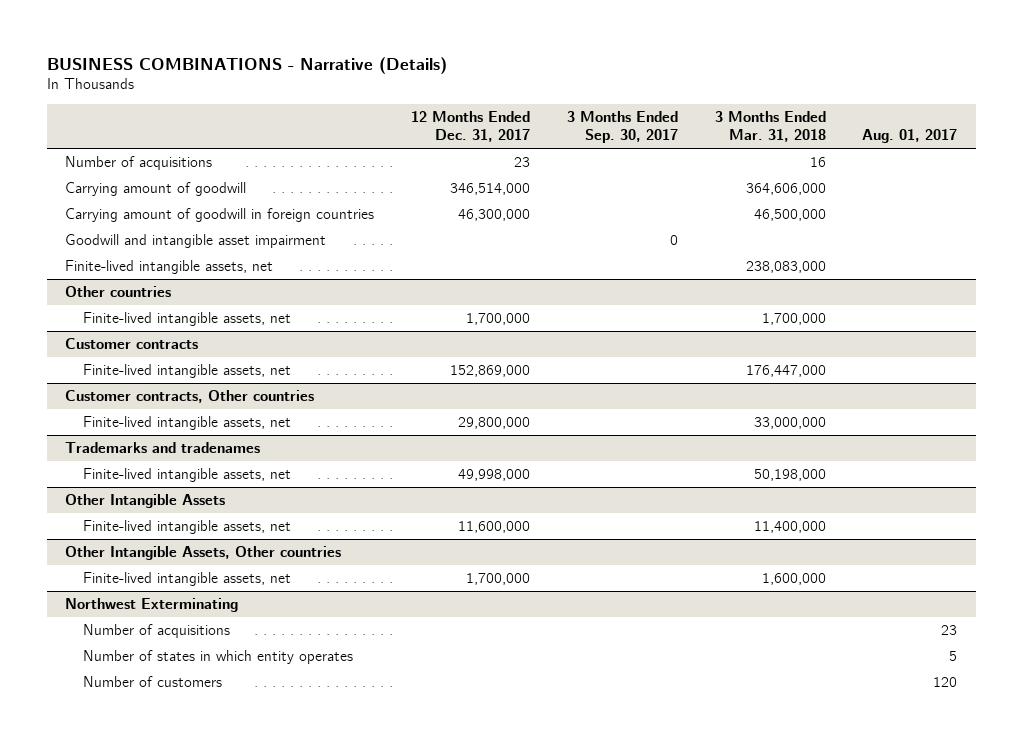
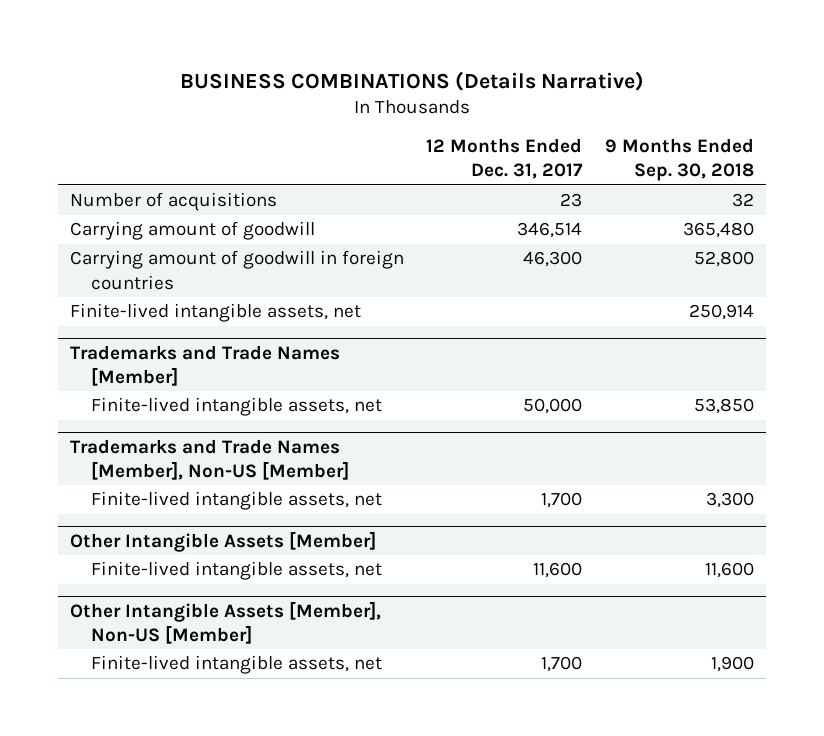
- BUSINESS COMBINATIONS - Narrative (Details)
+ BUSINESS COMBINATIONS (Details Narrative)
- | 12 Months Ended Dec. 31, 2017 | 3 Months Ended Sep. 30, 2017 | 3 Months Ended Mar. 31, 2018 | Aug. 01, 2017
+ | 12 Months Ended Dec. 31, 2017 | 9 Months Ended Sep. 30, 2018
- Carrying amount of goodwill | 346,514,000 | | 364,606,000 |
- Carrying amount of goodwill in foreign countries | 46,300,000 | | 46,500,000 |
- Goodwill and intangible asset impairment | | 0 | |
+ Carrying amount of goodwill | 346,514 | 365,480
+ Carrying amount of goodwill in foreign countries | 46,300 | 52,800
- Other countries
- Finite-lived intangible assets, net | 1,700,000 | | 1,700,000 |
- Customer contracts
- Finite-lived intangible assets, net | 152,869,000 | | 176,447,000 |
- Customer contracts, Other countries
- Finite-lived intangible assets, net | 29,800,000 | | 33,000,000 |
- Trademarks and tradenames
- Finite-lived intangible assets, net | 49,998,000 | | 50,198,000 |
- Other Intangible Assets
- Finite-lived intangible assets, net | 11,600,000 | | 11,400,000 |
- Other Intangible Assets, Other countries
- Finite-lived intangible assets, net | 1,700,000 | | 1,600,000 |
- Northwest Exterminating
- Number of acquisitions | | | | 23
- Number of states in which entity operates | | | | 5
- Number of customers | | | | 120
+ Trademarks and Trade Names [Member]
+ Finite-lived intangible assets, net | 50,000 | 53,850
+ Trademarks and Trade Names [Member], Non-US [Member]
+ Finite-lived intangible assets, net | 1,700 | 3,300
+ Other Intangible Assets [Member]
+ Finite-lived intangible assets, net | 11,600 | 11,600
+ Other Intangible Assets [Member], Non-US [Member]
+ Finite-lived intangible assets, net | 1,700 | 1,900

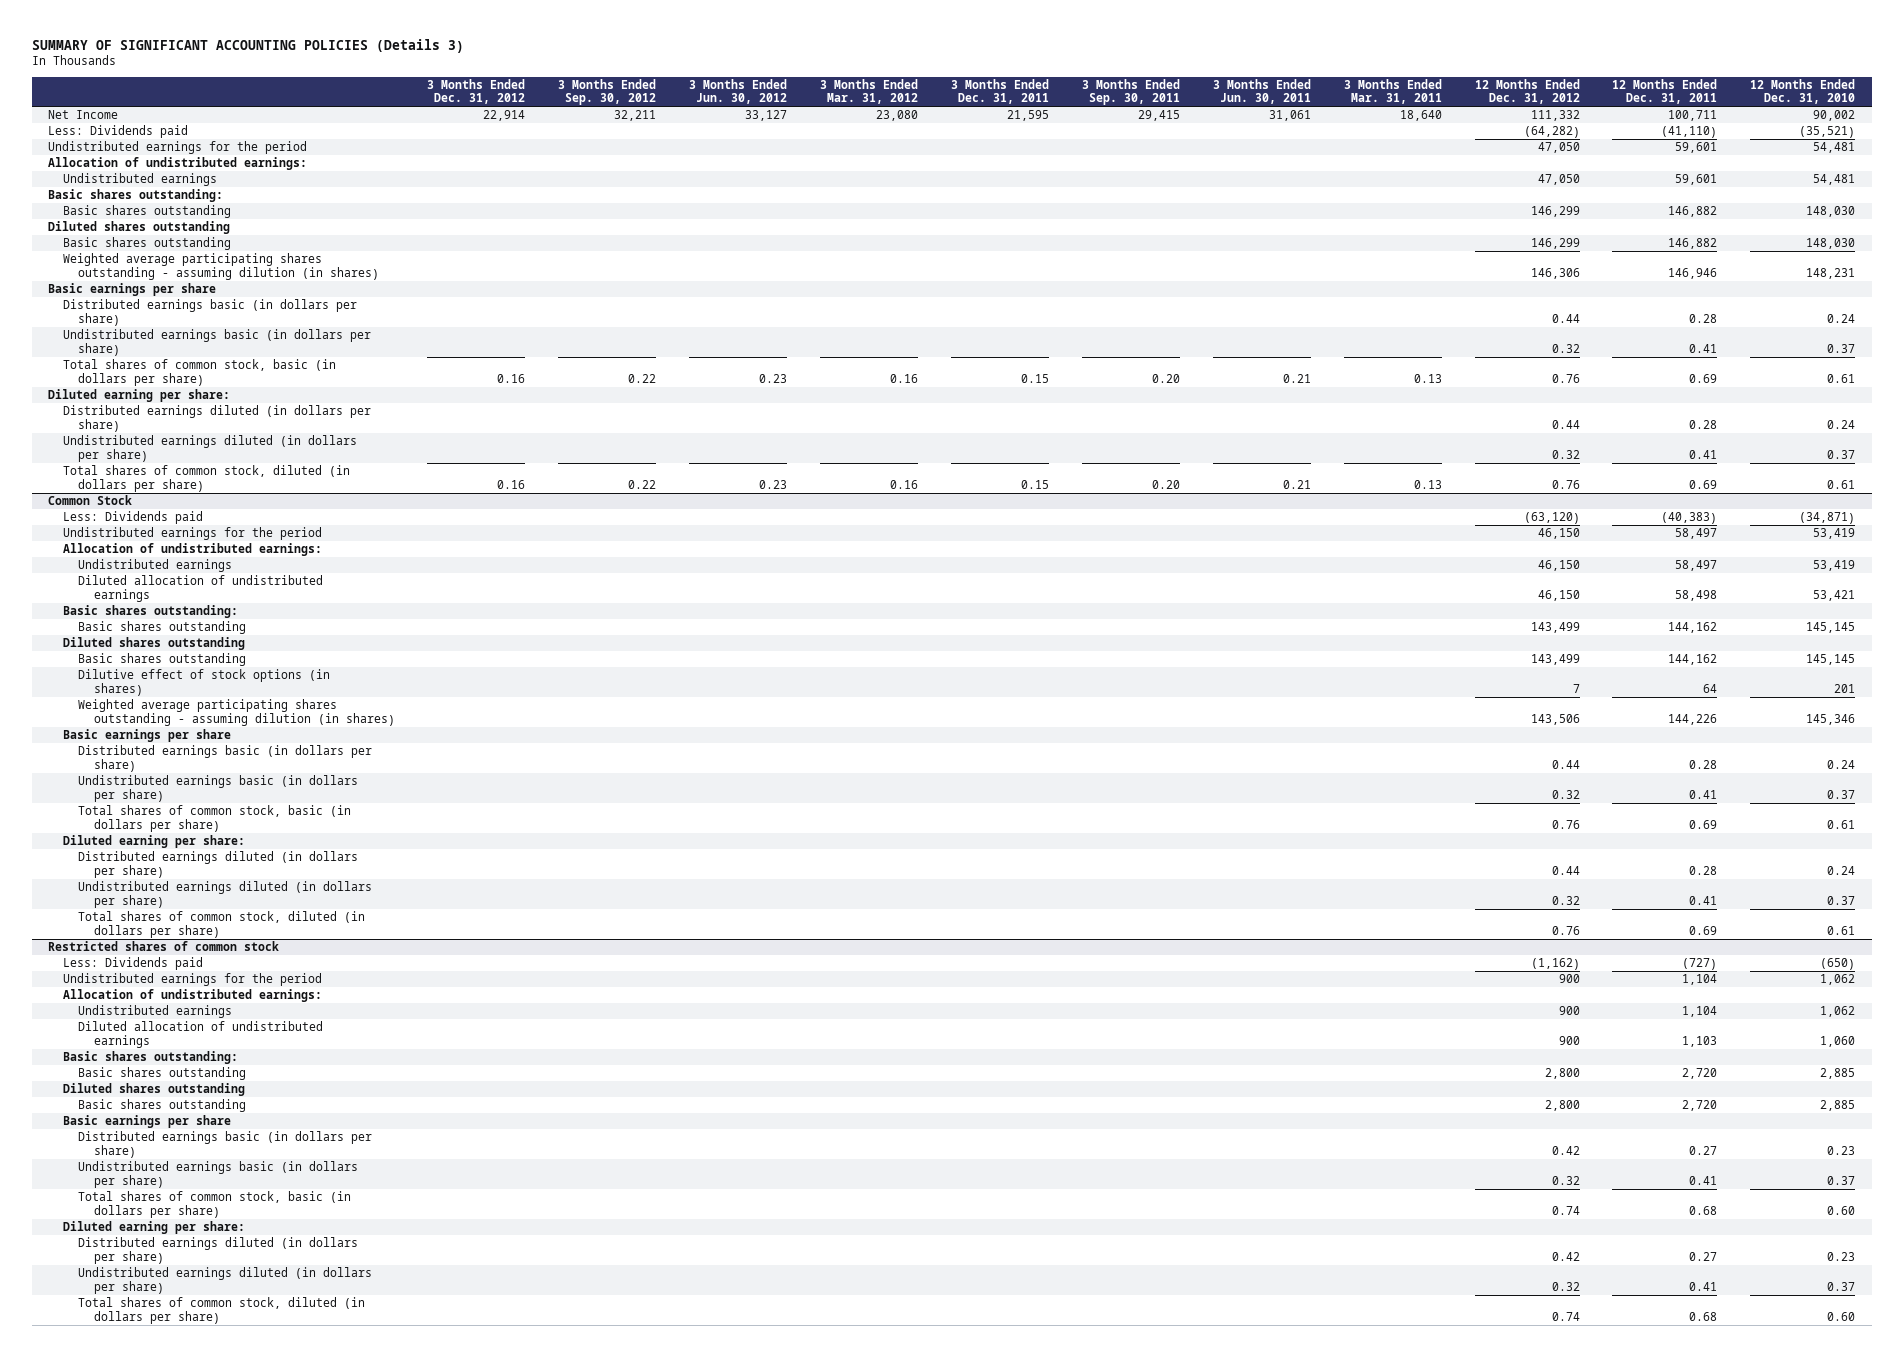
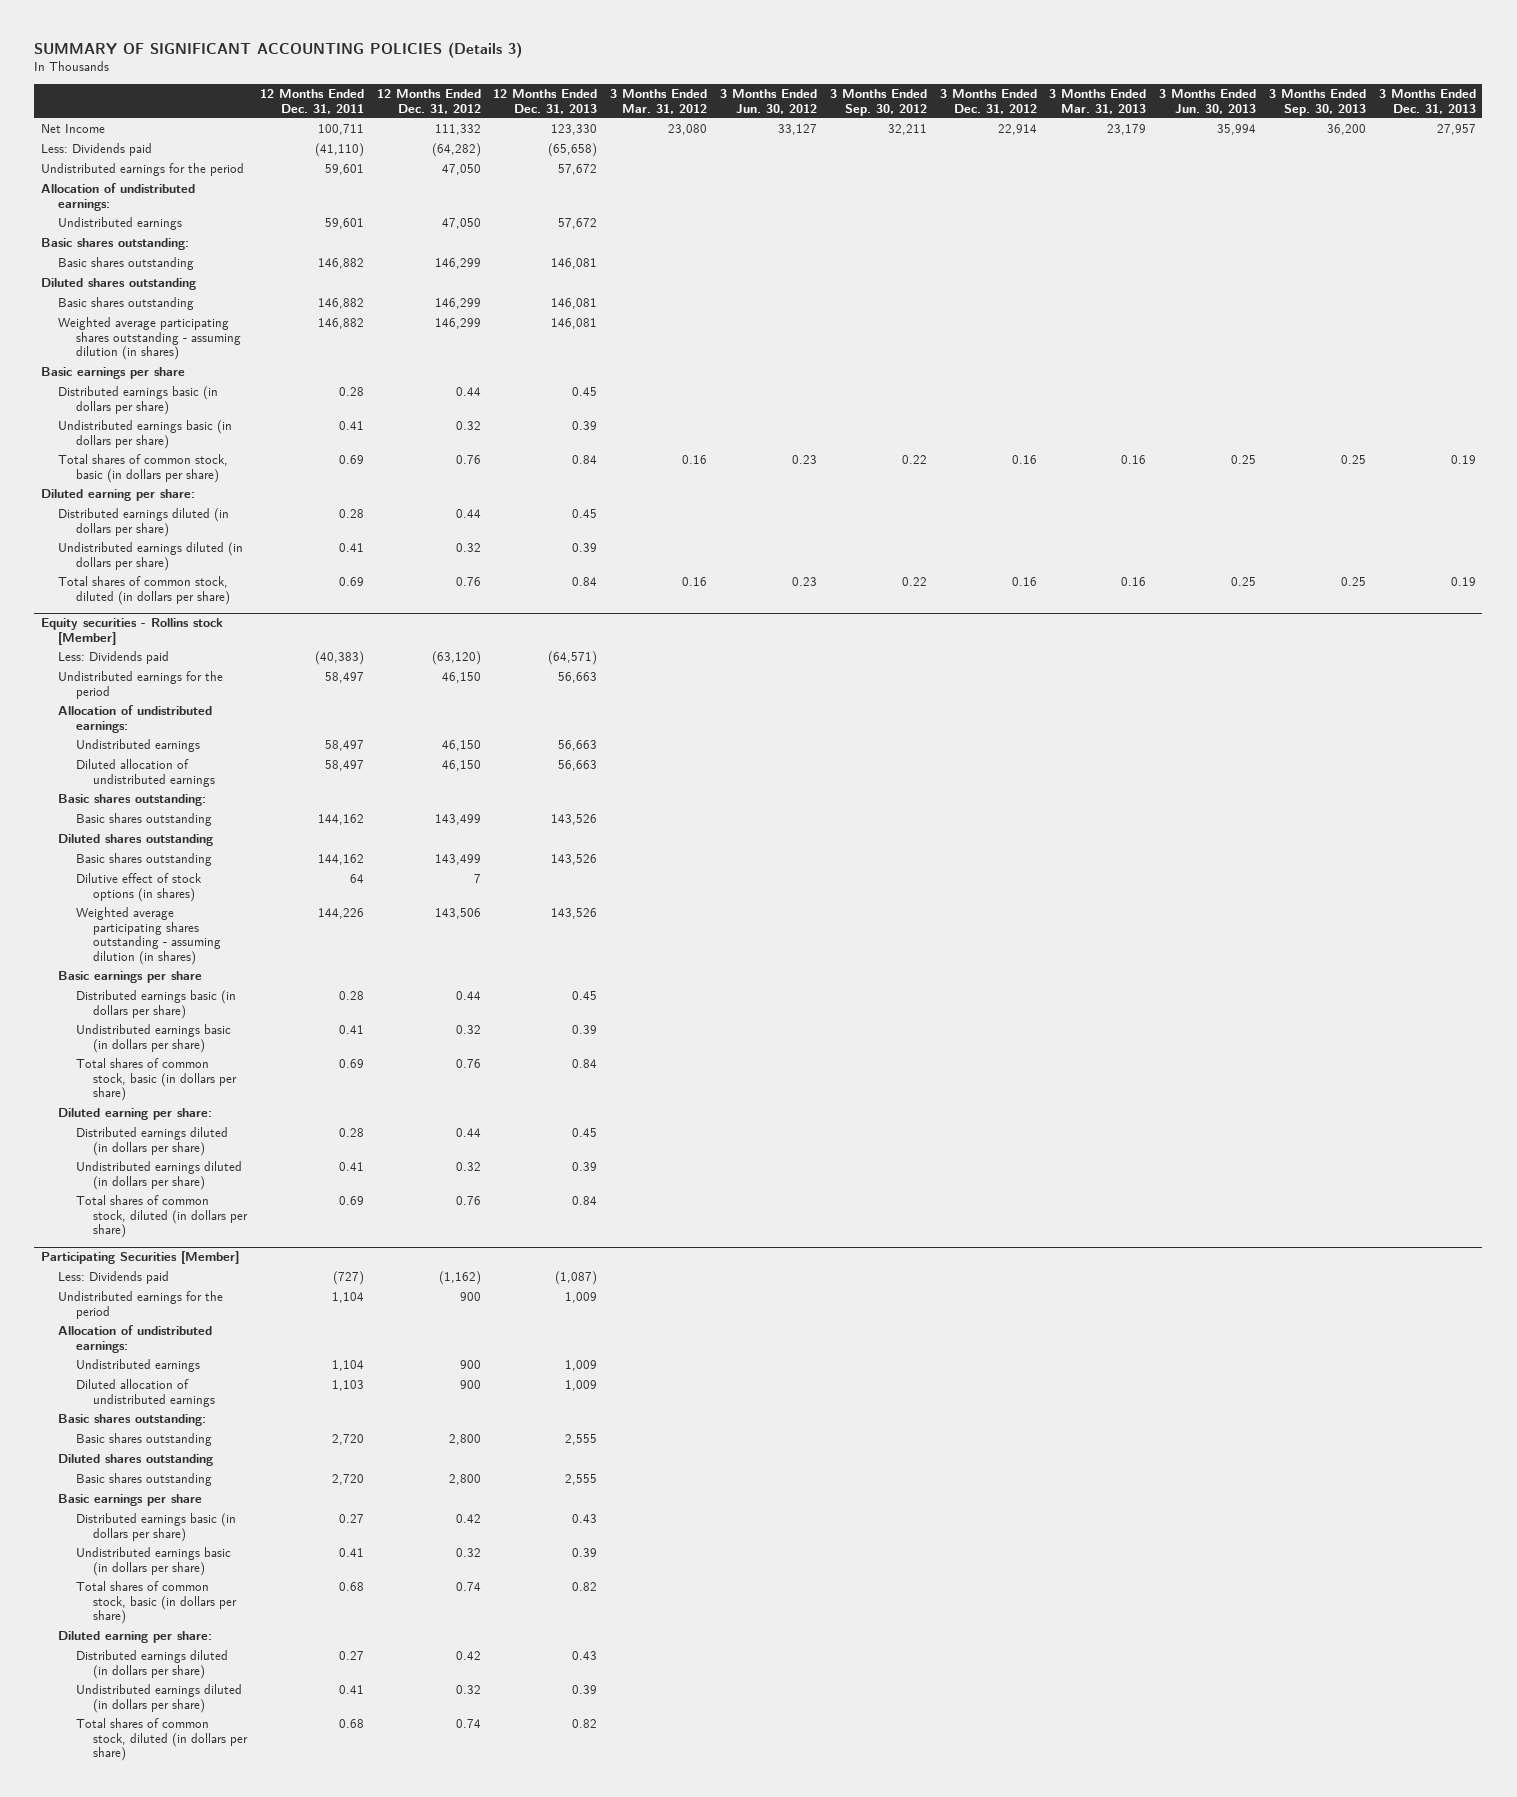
- | 3 Months Ended Dec. 31, 2012 | 3 Months Ended Sep. 30, 2012 | 3 Months Ended Jun. 30, 2012 | 3 Months Ended Mar. 31, 2012 | 3 Months Ended Dec. 31, 2011 | 3 Months Ended Sep. 30, 2011 | 3 Months Ended Jun. 30, 2011 | 3 Months Ended Mar. 31, 2011 | 12 Months Ended Dec. 31, 2012 | 12 Months Ended Dec. 31, 2011 | 12 Months Ended Dec. 31, 2010
+ | 12 Months Ended Dec. 31, 2011 | 12 Months Ended Dec. 31, 2012 | 12 Months Ended Dec. 31, 2013 | 3 Months Ended Mar. 31, 2012 | 3 Months Ended Jun. 30, 2012 | 3 Months Ended Sep. 30, 2012 | 3 Months Ended Dec. 31, 2012 | 3 Months Ended Mar. 31, 2013 | 3 Months Ended Jun. 30, 2013 | 3 Months Ended Sep. 30, 2013 | 3 Months Ended Dec. 31, 2013
- Weighted average participating shares outstanding - assuming dilution (in shares) | | | | | | | | | 146,306 | 146,946 | 148,231
+ Weighted average participating shares outstanding - assuming dilution (in shares) | 146,882 | 146,299 | 146,081 | | | | | | | |
- Common Stock
+ Equity securities - Rollins stock [Member]
- Diluted allocation of undistributed earnings | | | | | | | | | 46,150 | 58,498 | 53,421
+ Diluted allocation of undistributed earnings | 58,497 | 46,150 | 56,663 | | | | | | | |
- Restricted shares of common stock
+ Participating Securities [Member]

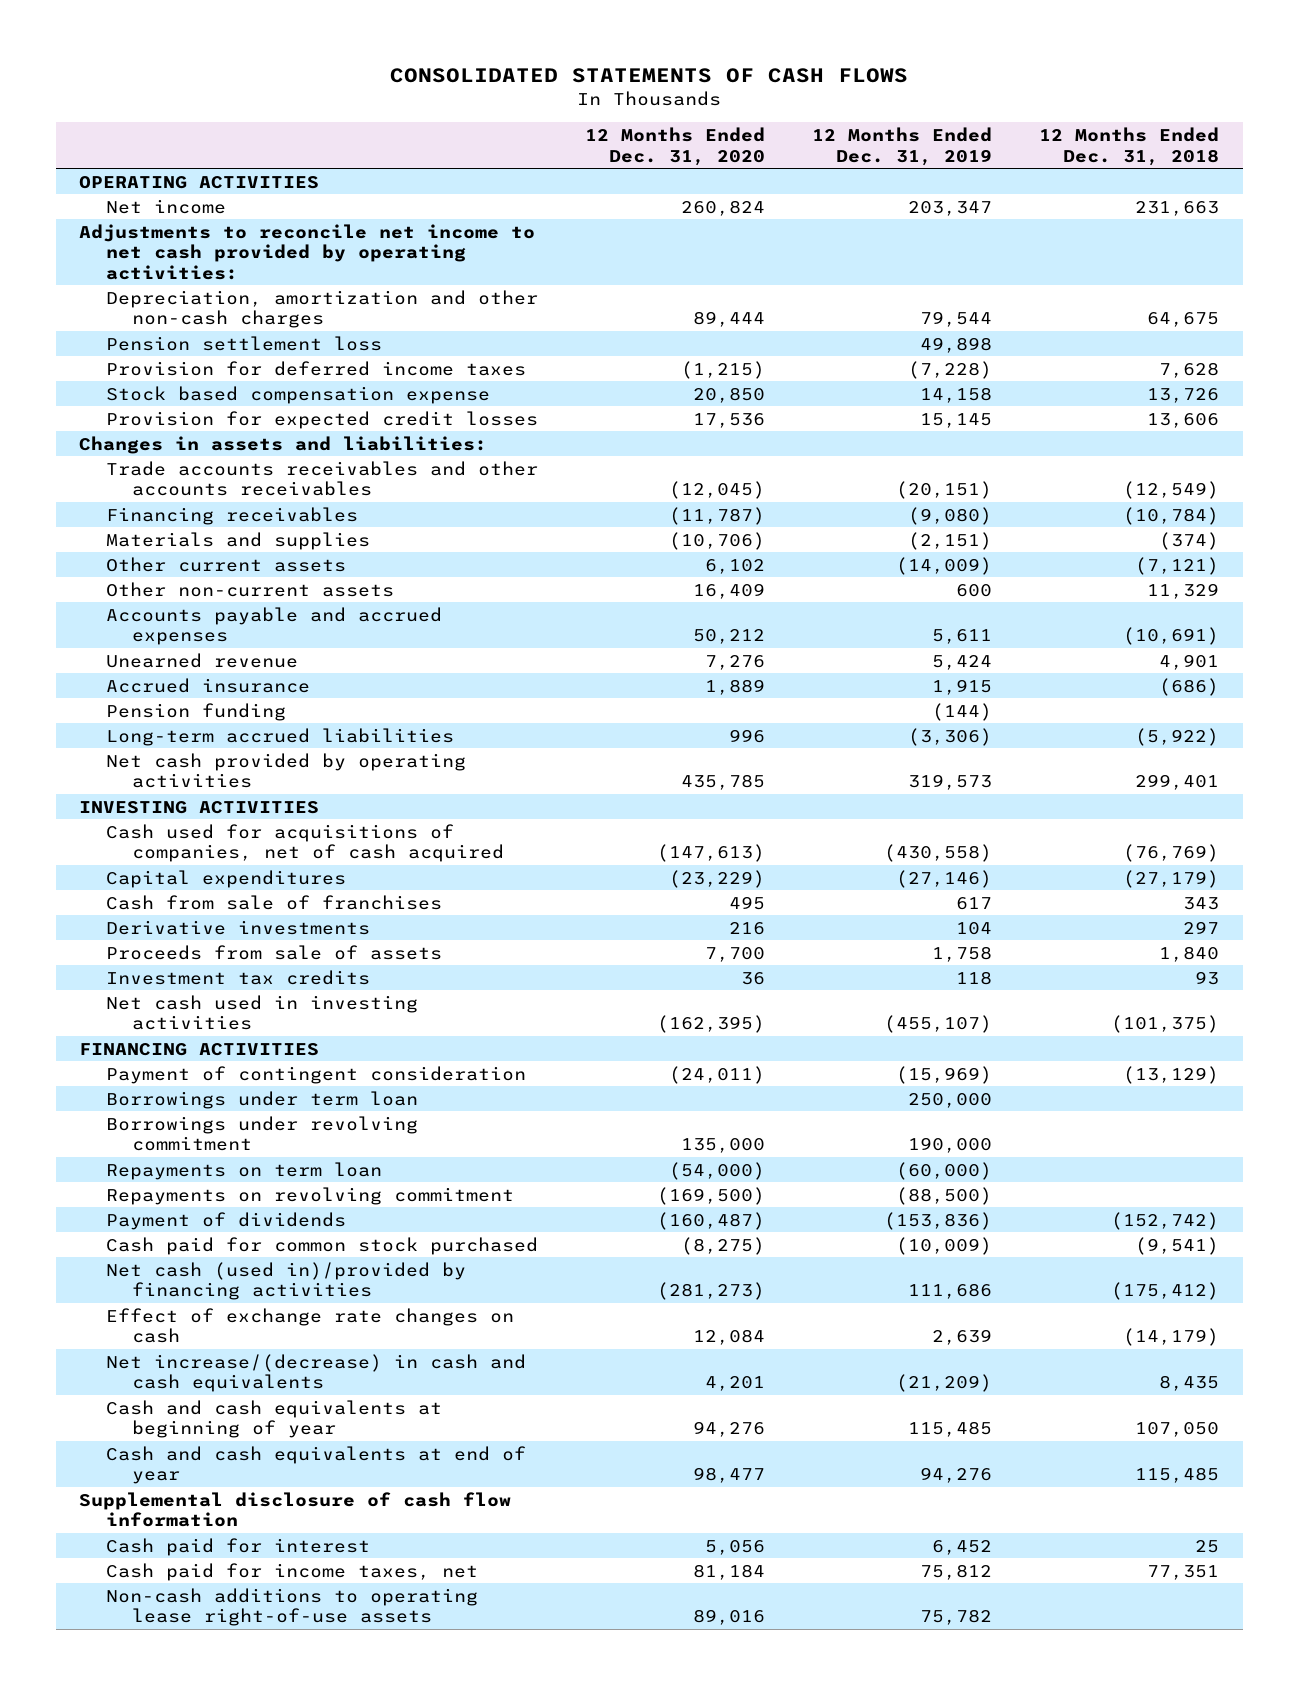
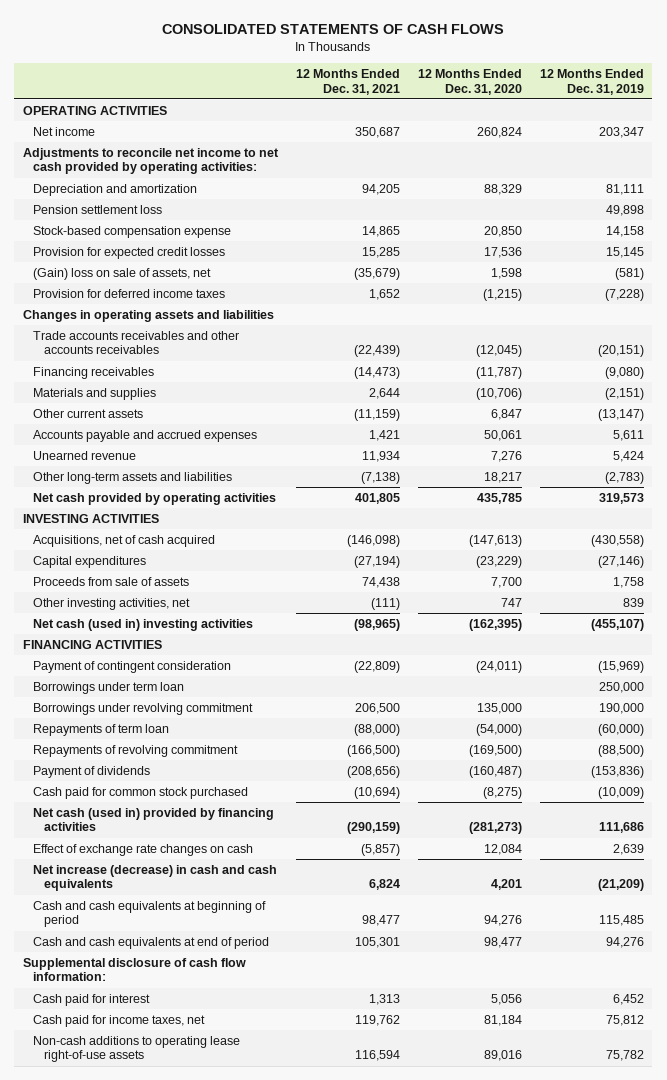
- | 12 Months Ended Dec. 31, 2020 | 12 Months Ended Dec. 31, 2019 | 12 Months Ended Dec. 31, 2018
+ | 12 Months Ended Dec. 31, 2021 | 12 Months Ended Dec. 31, 2020 | 12 Months Ended Dec. 31, 2019
- Depreciation, amortization and other non-cash charges | 89,444 | 79,544 | 64,675
+ Depreciation and amortization | 94,205 | 88,329 | 81,111
- Stock based compensation expense | 20,850 | 14,158 | 13,726
+ Stock-based compensation expense | 14,865 | 20,850 | 14,158
- Changes in assets and liabilities:
+ (Gain) loss on sale of assets, net | (35,679) | 1,598 | (581)
moved down: Provision for deferred income taxes | 1,652 | (1,215) | (7,228)
+ Changes in operating assets and liabilities
- Other current assets | 6,102 | (14,009) | (7,121)
- Other non-current assets | 16,409 | 600 | 11,329
- Accounts payable and accrued expenses | 50,212 | 5,611 | (10,691)
+ Other current assets | (11,159) | 6,847 | (13,147)
+ Accounts payable and accrued expenses | 1,421 | 50,061 | 5,611
- Accrued insurance | 1,889 | 1,915 | (686)
- Pension funding | | (144) |
- Long-term accrued liabilities | 996 | (3,306) | (5,922)
+ Other long-term assets and liabilities | (7,138) | 18,217 | (2,783)
- Cash used for acquisitions of companies, net of cash acquired | (147,613) | (430,558) | (76,769)
+ Acquisitions, net of cash acquired | (146,098) | (147,613) | (430,558)
- Cash from sale of franchises | 495 | 617 | 343
- Derivative investments | 216 | 104 | 297
- Investment tax credits | 36 | 118 | 93
- Net cash used in investing activities | (162,395) | (455,107) | (101,375)
+ Other investing activities, net | (111) | 747 | 839
+ Net cash (used in) investing activities | (98,965) | (162,395) | (455,107)
- Repayments on term loan | (54,000) | (60,000) |
- Repayments on revolving commitment | (169,500) | (88,500) |
+ Repayments of term loan | (88,000) | (54,000) | (60,000)
+ Repayments of revolving commitment | (166,500) | (169,500) | (88,500)
- Net cash (used in)/provided by financing activities | (281,273) | 111,686 | (175,412)
+ Net cash (used in) provided by financing activities | (290,159) | (281,273) | 111,686
- Net increase/(decrease) in cash and cash equivalents | 4,201 | (21,209) | 8,435
- Cash and cash equivalents at beginning of year | 94,276 | 115,485 | 107,050
- Cash and cash equivalents at end of year | 98,477 | 94,276 | 115,485
- Supplemental disclosure of cash flow information
+ Net increase (decrease) in cash and cash equivalents | 6,824 | 4,201 | (21,209)
+ Cash and cash equivalents at beginning of period | 98,477 | 94,276 | 115,485
+ Cash and cash equivalents at end of period | 105,301 | 98,477 | 94,276
+ Supplemental disclosure of cash flow information:

